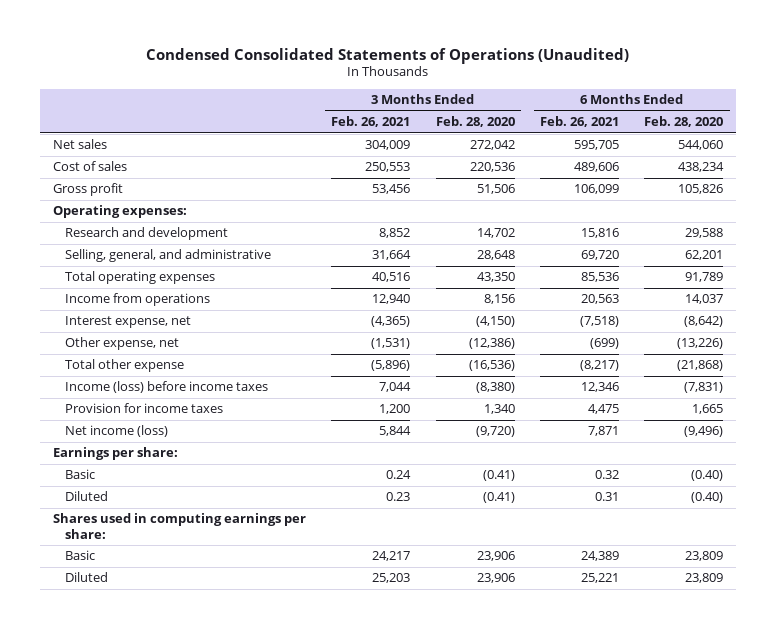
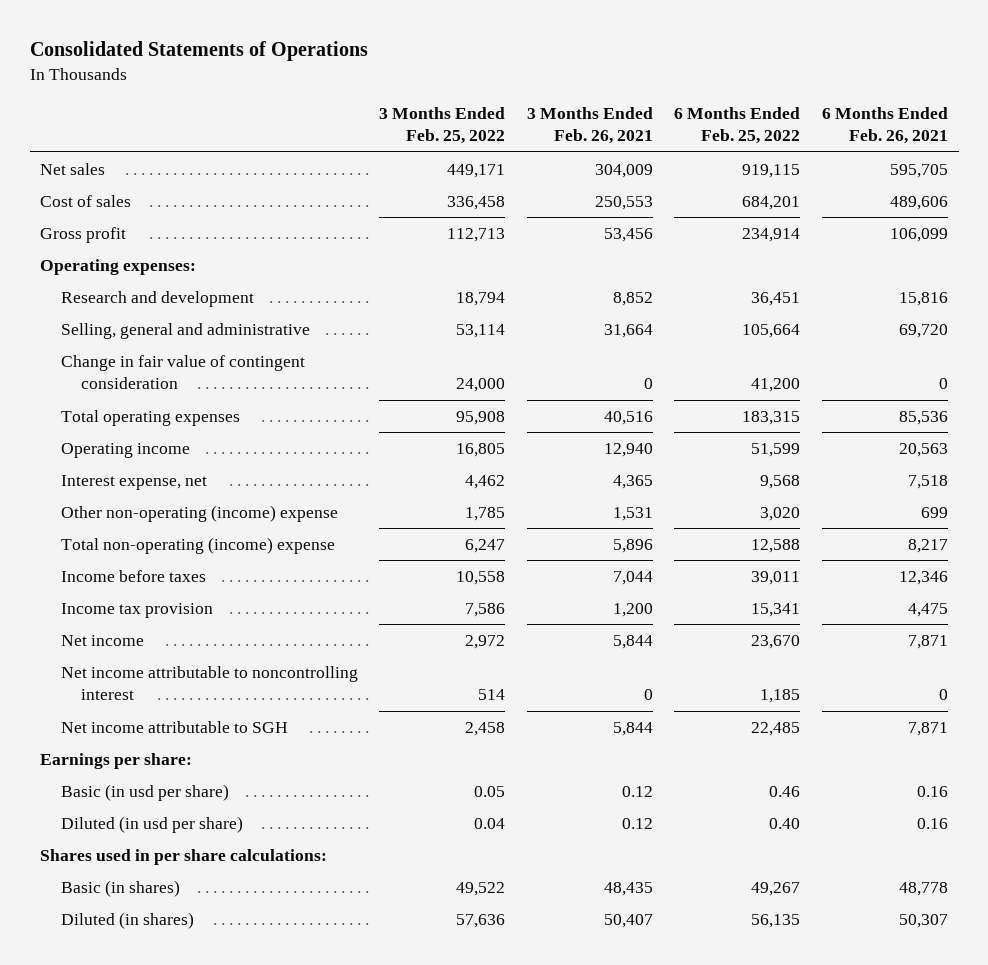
- Condensed Consolidated Statements of Operations (Unaudited)
+ Consolidated Statements of Operations
- | 3 Months Ended Feb. 26, 2021 | 3 Months Ended Feb. 28, 2020 | 6 Months Ended Feb. 26, 2021 | 6 Months Ended Feb. 28, 2020
+ | 3 Months Ended Feb. 25, 2022 | 3 Months Ended Feb. 26, 2021 | 6 Months Ended Feb. 25, 2022 | 6 Months Ended Feb. 26, 2021
- Selling, general, and administrative | 31,664 | 28,648 | 69,720 | 62,201
+ Selling, general and administrative | 53,114 | 31,664 | 105,664 | 69,720
+ Change in fair value of contingent consideration | 24,000 | 0 | 41,200 | 0
- Income from operations | 12,940 | 8,156 | 20,563 | 14,037
- Interest expense, net | (4,365) | (4,150) | (7,518) | (8,642)
- Other expense, net | (1,531) | (12,386) | (699) | (13,226)
- Total other expense | (5,896) | (16,536) | (8,217) | (21,868)
- Income (loss) before income taxes | 7,044 | (8,380) | 12,346 | (7,831)
- Provision for income taxes | 1,200 | 1,340 | 4,475 | 1,665
- Net income (loss) | 5,844 | (9,720) | 7,871 | (9,496)
+ Operating income | 16,805 | 12,940 | 51,599 | 20,563
+ Interest expense, net | 4,462 | 4,365 | 9,568 | 7,518
+ Other non-operating (income) expense | 1,785 | 1,531 | 3,020 | 699
+ Total non-operating (income) expense | 6,247 | 5,896 | 12,588 | 8,217
+ Income before taxes | 10,558 | 7,044 | 39,011 | 12,346
+ Income tax provision | 7,586 | 1,200 | 15,341 | 4,475
+ Net income | 2,972 | 5,844 | 23,670 | 7,871
+ Net income attributable to noncontrolling interest | 514 | 0 | 1,185 | 0
+ Net income attributable to SGH | 2,458 | 5,844 | 22,485 | 7,871
- Basic | 0.24 | (0.41) | 0.32 | (0.40)
- Diluted | 0.23 | (0.41) | 0.31 | (0.40)
- Shares used in computing earnings per share:
- Basic | 24,217 | 23,906 | 24,389 | 23,809
- Diluted | 25,203 | 23,906 | 25,221 | 23,809
+ Basic (in usd per share) | 0.05 | 0.12 | 0.46 | 0.16
+ Diluted (in usd per share) | 0.04 | 0.12 | 0.40 | 0.16
+ Shares used in per share calculations:
+ Basic (in shares) | 49,522 | 48,435 | 49,267 | 48,778
+ Diluted (in shares) | 57,636 | 50,407 | 56,135 | 50,307

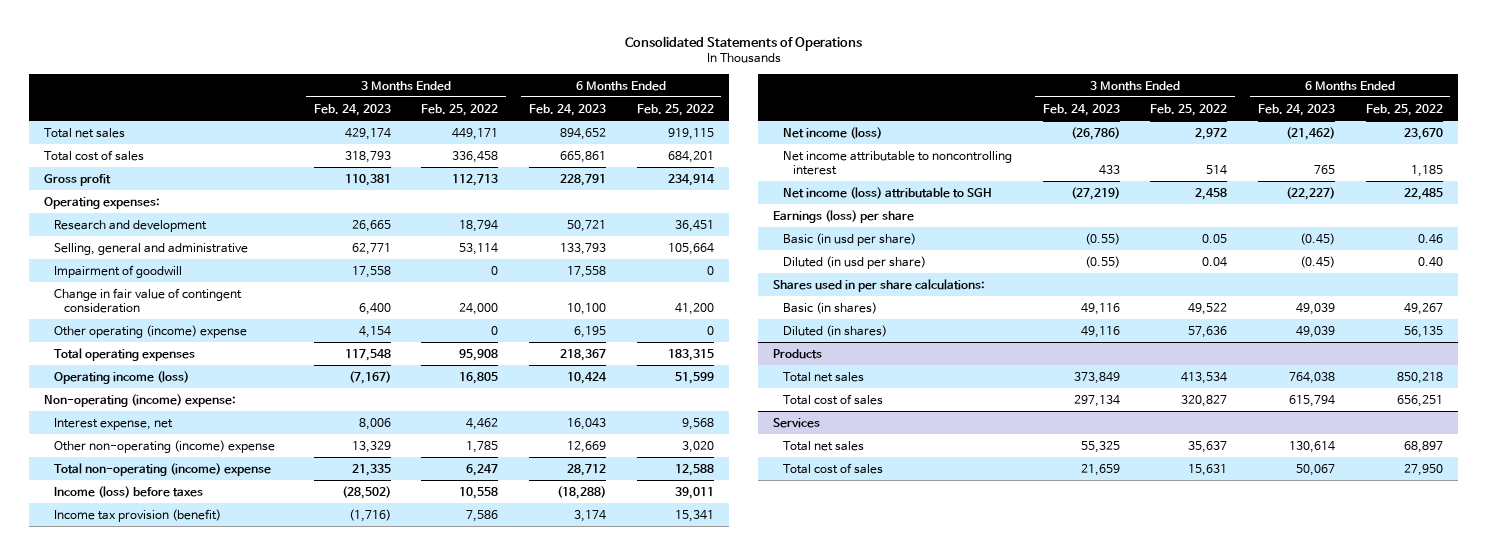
- | 3 Months Ended Feb. 25, 2022 | 3 Months Ended Feb. 26, 2021 | 6 Months Ended Feb. 25, 2022 | 6 Months Ended Feb. 26, 2021
+ | 3 Months Ended Feb. 24, 2023 | 3 Months Ended Feb. 25, 2022 | 6 Months Ended Feb. 24, 2023 | 6 Months Ended Feb. 25, 2022
- Net sales | 449,171 | 304,009 | 919,115 | 595,705
- Cost of sales | 336,458 | 250,553 | 684,201 | 489,606
+ Total net sales | 429,174 | 449,171 | 894,652 | 919,115
+ Total cost of sales | 318,793 | 336,458 | 665,861 | 684,201
+ Impairment of goodwill | 17,558 | 0 | 17,558 | 0
+ Other operating (income) expense | 4,154 | 0 | 6,195 | 0
- Operating income | 16,805 | 12,940 | 51,599 | 20,563
+ Operating income (loss) | (7,167) | 16,805 | 10,424 | 51,599
+ Non-operating (income) expense:
- Income before taxes | 10,558 | 7,044 | 39,011 | 12,346
- Income tax provision | 7,586 | 1,200 | 15,341 | 4,475
- Net income | 2,972 | 5,844 | 23,670 | 7,871
+ Income (loss) before taxes | (28,502) | 10,558 | (18,288) | 39,011
+ Income tax provision (benefit) | (1,716) | 7,586 | 3,174 | 15,341
+ Net income (loss) | (26,786) | 2,972 | (21,462) | 23,670
- Net income attributable to SGH | 2,458 | 5,844 | 22,485 | 7,871
- Earnings per share:
+ Net income (loss) attributable to SGH | (27,219) | 2,458 | (22,227) | 22,485
+ Earnings (loss) per share
+ Products
+ Total net sales | 373,849 | 413,534 | 764,038 | 850,218
+ Total cost of sales | 297,134 | 320,827 | 615,794 | 656,251
+ Services
+ Total net sales | 55,325 | 35,637 | 130,614 | 68,897
+ Total cost of sales | 21,659 | 15,631 | 50,067 | 27,950

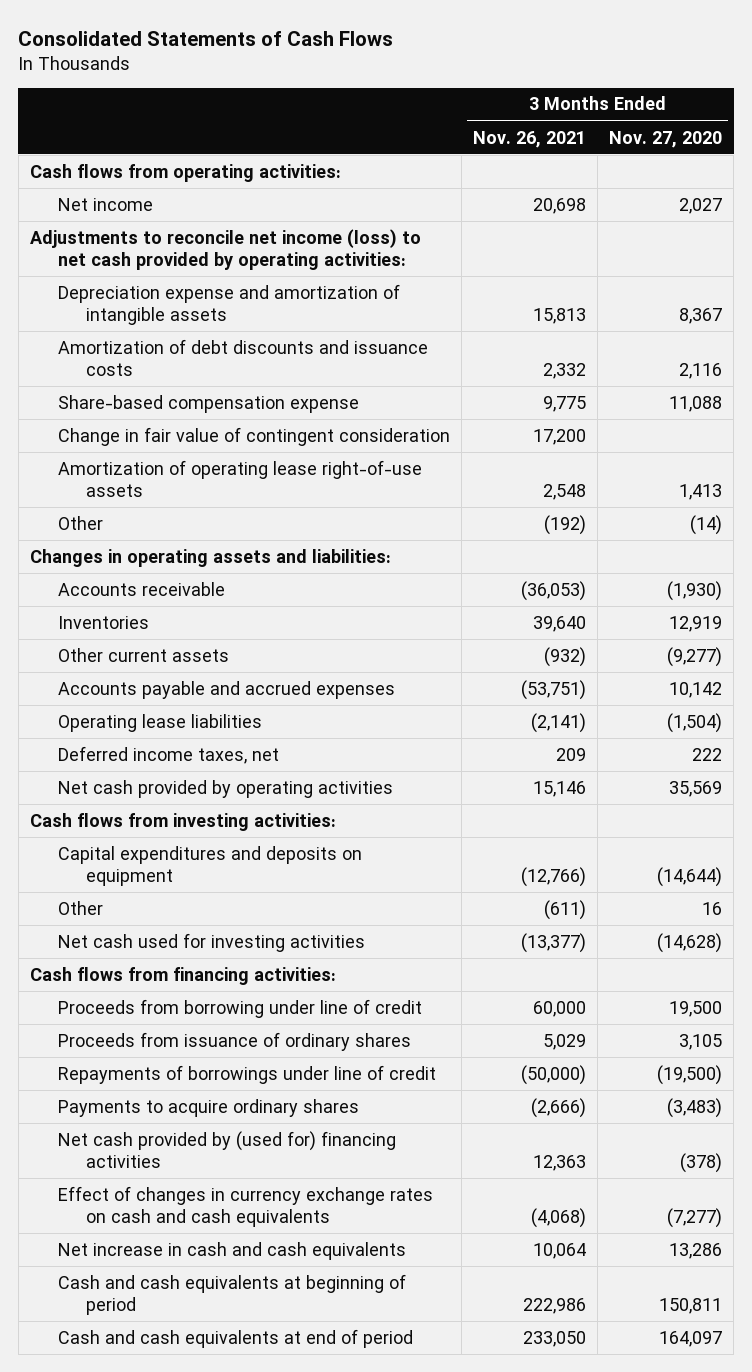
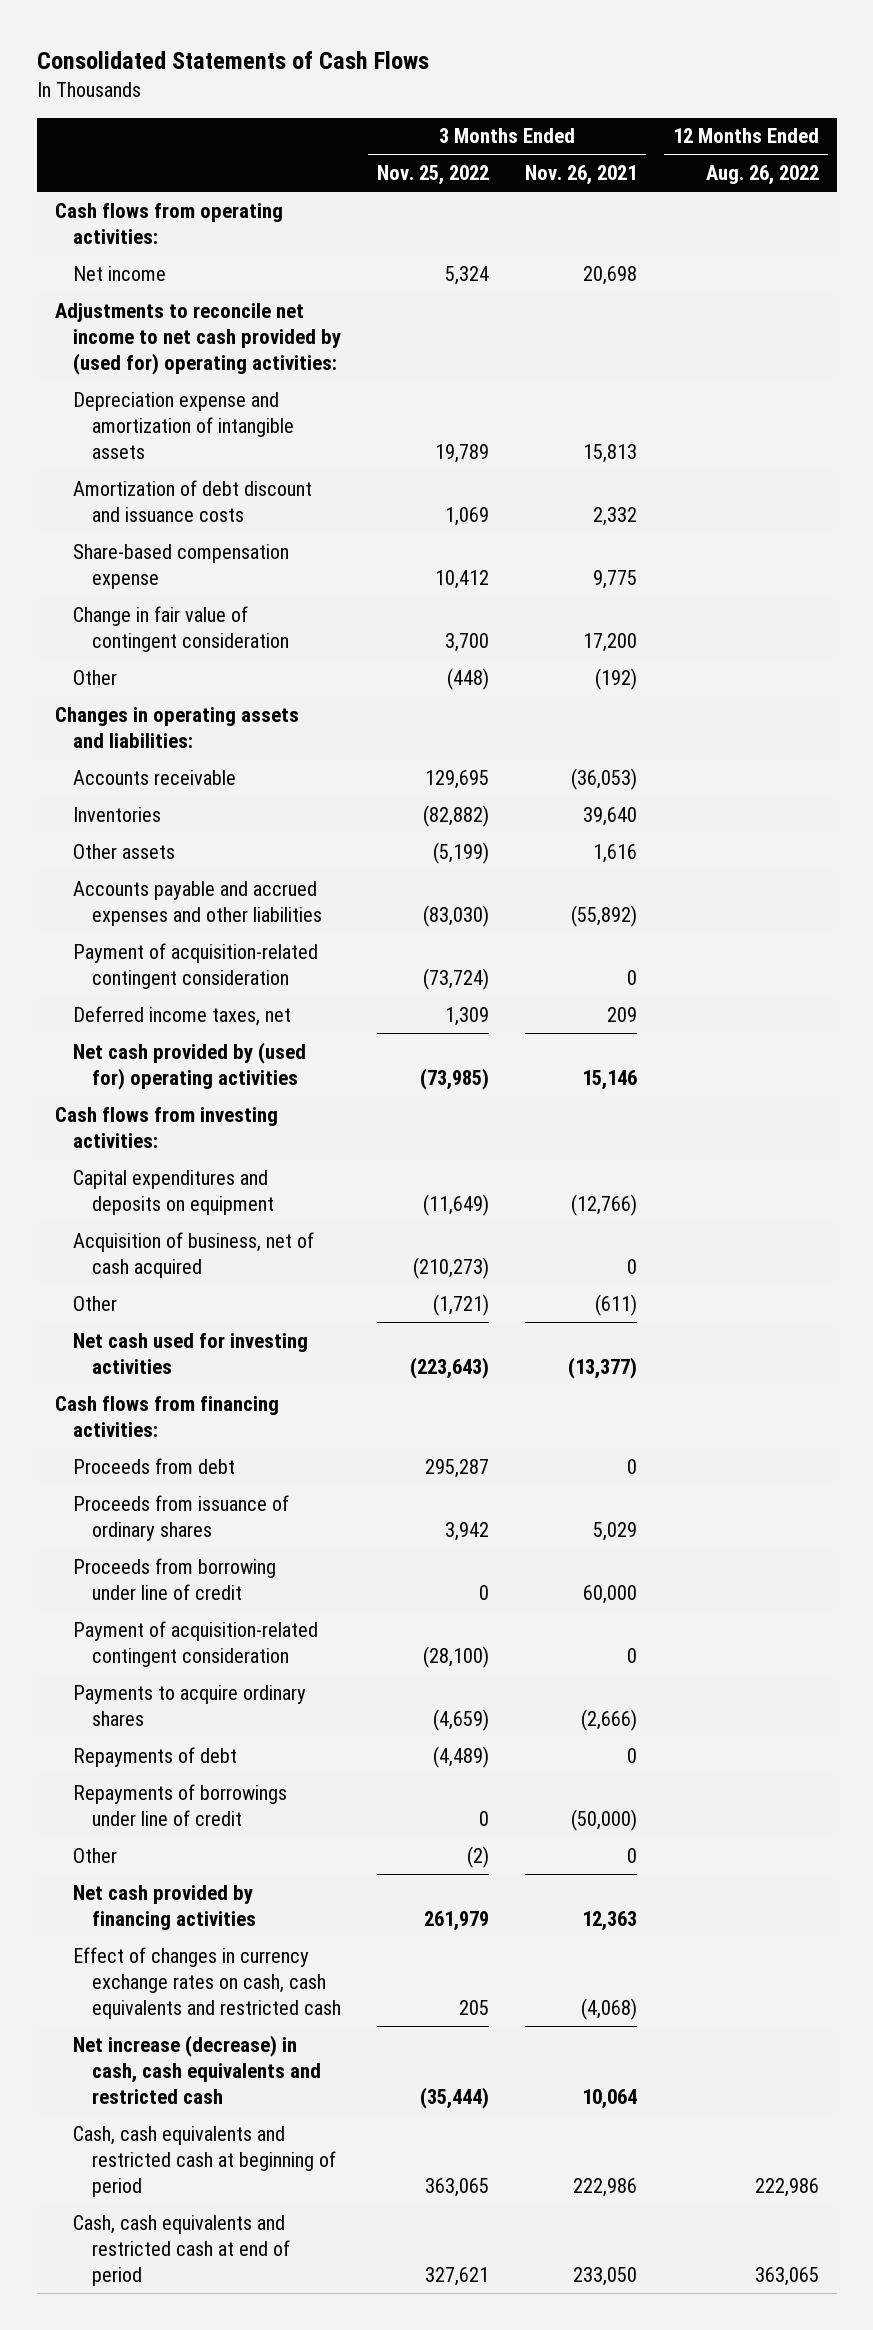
- | 3 Months Ended Nov. 26, 2021 | 3 Months Ended Nov. 27, 2020
+ | 3 Months Ended Nov. 25, 2022 | 3 Months Ended Nov. 26, 2021 | 12 Months Ended Aug. 26, 2022
- Adjustments to reconcile net income (loss) to net cash provided by operating activities:
+ Adjustments to reconcile net income to net cash provided by (used for) operating activities:
- Amortization of debt discounts and issuance costs | 2,332 | 2,116
+ Amortization of debt discount and issuance costs | 1,069 | 2,332 |
- Amortization of operating lease right-of-use assets | 2,548 | 1,413
- Other current assets | (932) | (9,277)
- Accounts payable and accrued expenses | (53,751) | 10,142
- Operating lease liabilities | (2,141) | (1,504)
+ Other assets | (5,199) | 1,616 |
+ Accounts payable and accrued expenses and other liabilities | (83,030) | (55,892) |
+ Payment of acquisition-related contingent consideration | (73,724) | 0 |
- Net cash provided by operating activities | 15,146 | 35,569
+ Net cash provided by (used for) operating activities | (73,985) | 15,146 |
+ Acquisition of business, net of cash acquired | (210,273) | 0 |
+ Proceeds from debt | 295,287 | 0 |
moved down: Proceeds from borrowing under line of credit | 0 | 60,000 |
+ Payment of acquisition-related contingent consideration | (28,100) | 0 |
- Net cash provided by (used for) financing activities | 12,363 | (378)
- Effect of changes in currency exchange rates on cash and cash equivalents | (4,068) | (7,277)
- Net increase in cash and cash equivalents | 10,064 | 13,286
- Cash and cash equivalents at beginning of period | 222,986 | 150,811
- Cash and cash equivalents at end of period | 233,050 | 164,097
+ Repayments of debt | (4,489) | 0 |
moved down: Repayments of borrowings under line of credit | 0 | (50,000) |
+ Other | (2) | 0 |
+ Net cash provided by financing activities | 261,979 | 12,363 |
+ Effect of changes in currency exchange rates on cash, cash equivalents and restricted cash | 205 | (4,068) |
+ Net increase (decrease) in cash, cash equivalents and restricted cash | (35,444) | 10,064 |
+ Cash, cash equivalents and restricted cash at beginning of period | 363,065 | 222,986 | 222,986
+ Cash, cash equivalents and restricted cash at end of period | 327,621 | 233,050 | 363,065

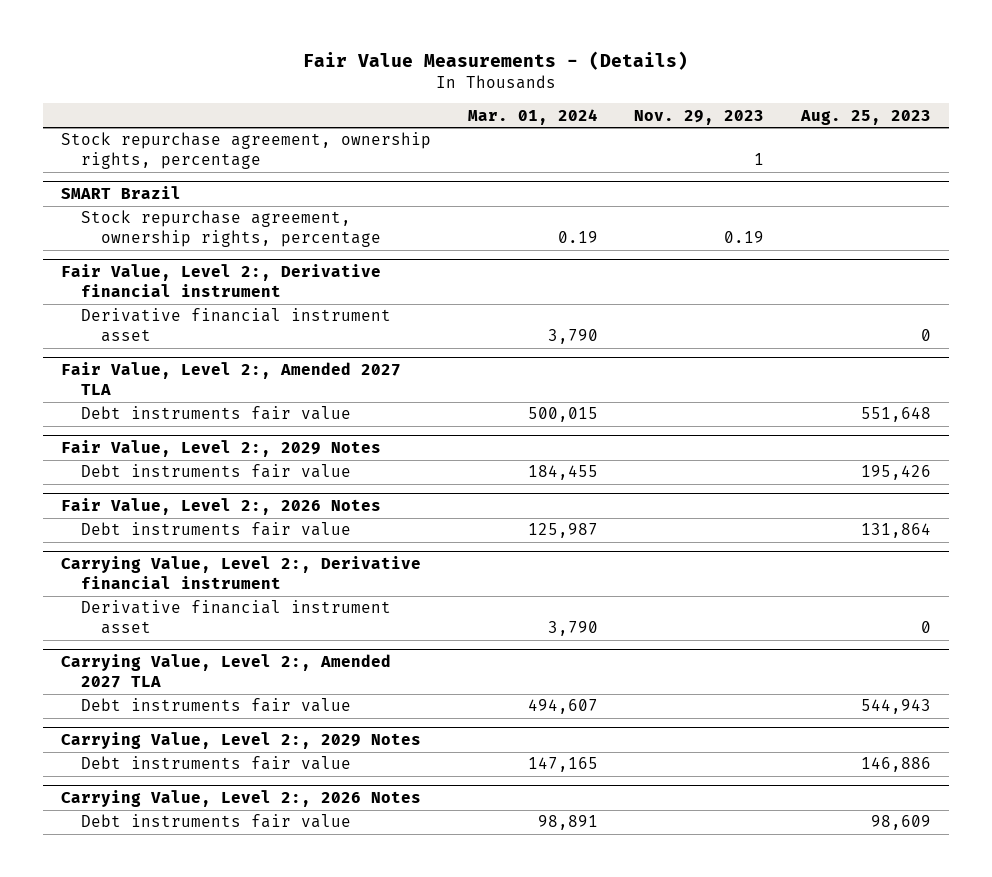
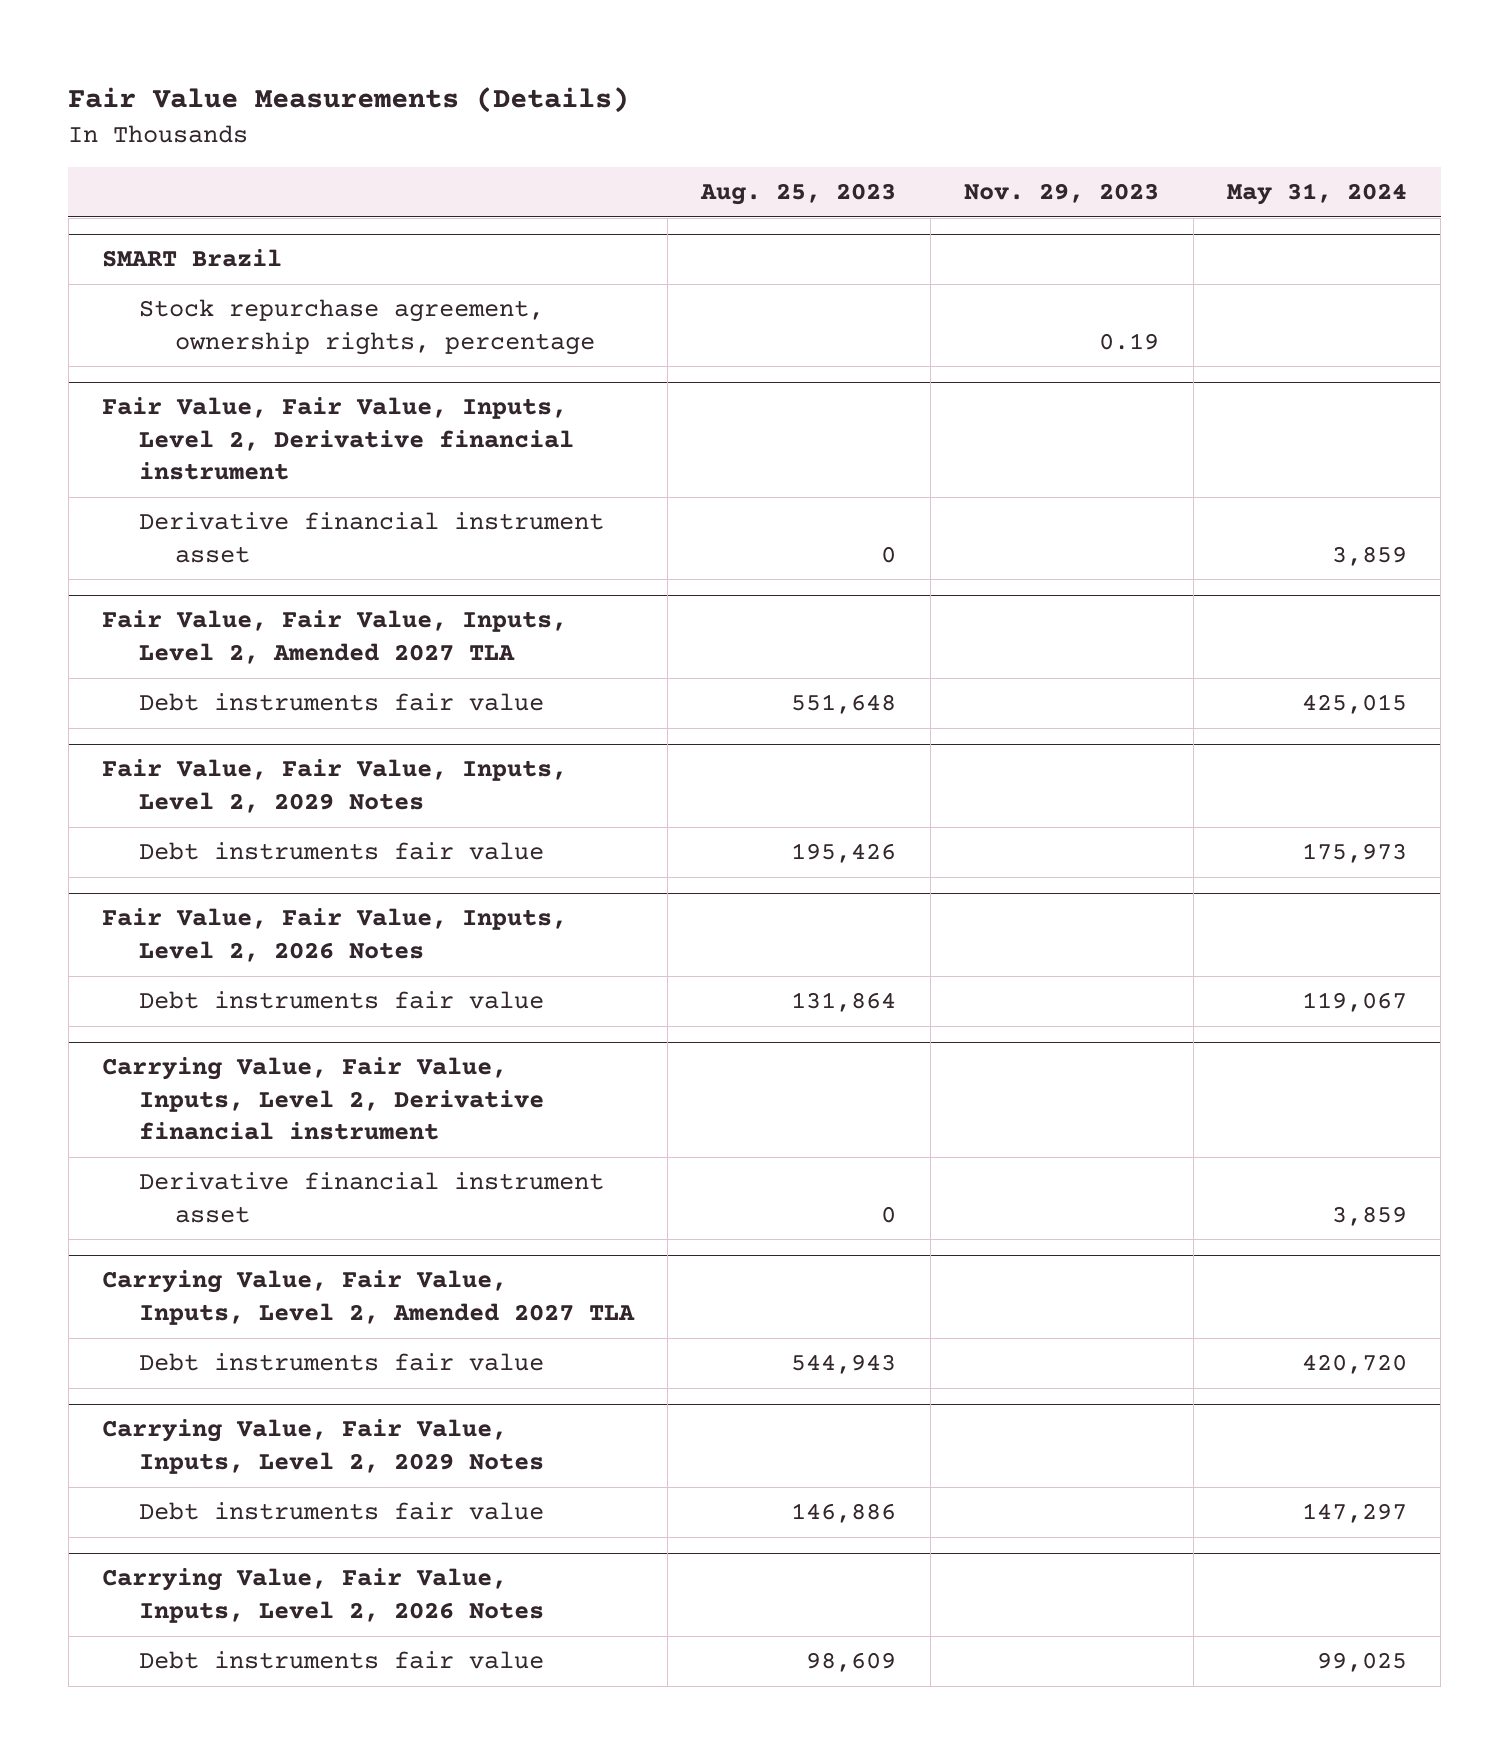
- Fair Value Measurements - (Details)
+ Fair Value Measurements (Details)
- | Mar. 01, 2024 | Nov. 29, 2023 | Aug. 25, 2023
+ | Aug. 25, 2023 | Nov. 29, 2023 | May 31, 2024
- Stock repurchase agreement, ownership rights, percentage | | 1 |
- Fair Value, Level 2:, Derivative financial instrument
+ Fair Value, Fair Value, Inputs, Level 2, Derivative financial instrument
- Fair Value, Level 2:, Amended 2027 TLA
+ Fair Value, Fair Value, Inputs, Level 2, Amended 2027 TLA
- Fair Value, Level 2:, 2029 Notes
+ Fair Value, Fair Value, Inputs, Level 2, 2029 Notes
- Fair Value, Level 2:, 2026 Notes
+ Fair Value, Fair Value, Inputs, Level 2, 2026 Notes
- Carrying Value, Level 2:, Derivative financial instrument
+ Carrying Value, Fair Value, Inputs, Level 2, Derivative financial instrument
- Carrying Value, Level 2:, Amended 2027 TLA
+ Carrying Value, Fair Value, Inputs, Level 2, Amended 2027 TLA
- Carrying Value, Level 2:, 2029 Notes
+ Carrying Value, Fair Value, Inputs, Level 2, 2029 Notes
- Carrying Value, Level 2:, 2026 Notes
+ Carrying Value, Fair Value, Inputs, Level 2, 2026 Notes

